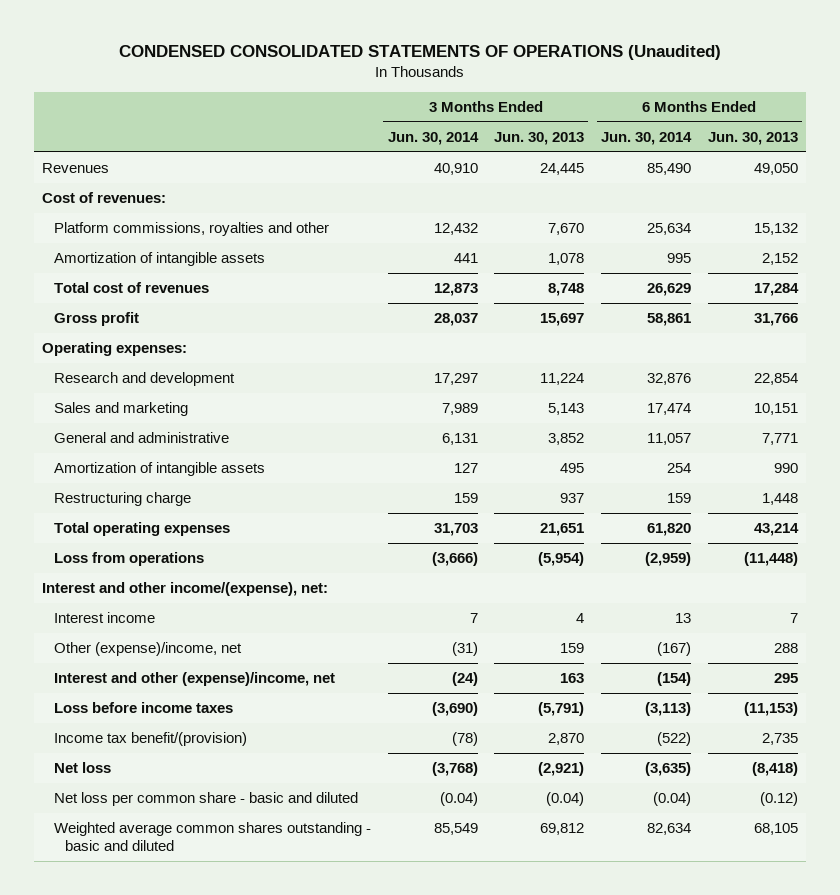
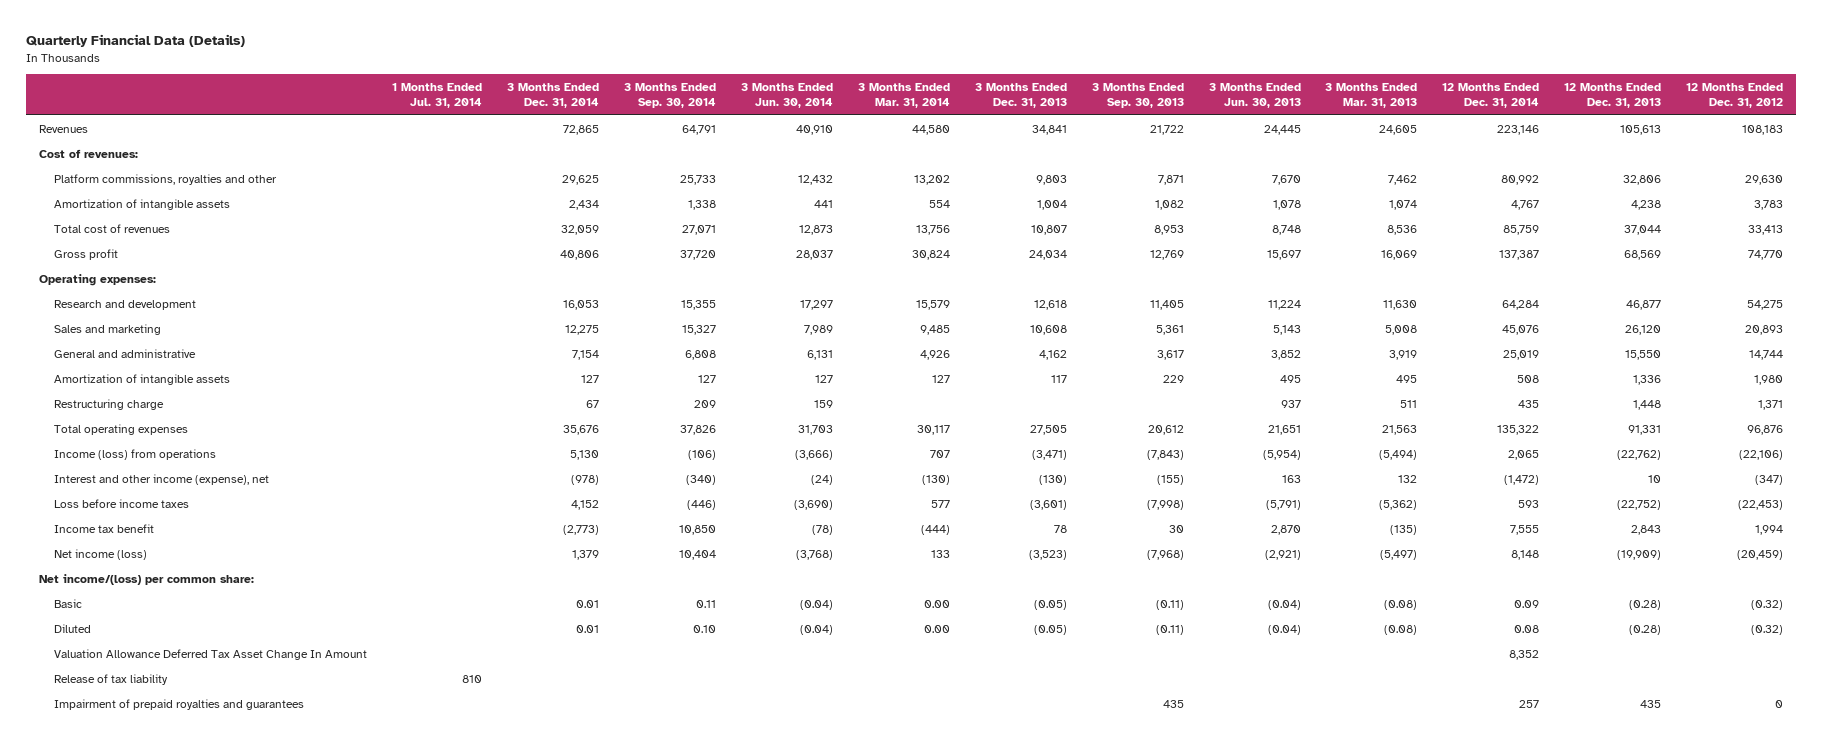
- CONDENSED CONSOLIDATED STATEMENTS OF OPERATIONS (Unaudited)
+ Quarterly Financial Data (Details)
- | 3 Months Ended Jun. 30, 2014 | 3 Months Ended Jun. 30, 2013 | 6 Months Ended Jun. 30, 2014 | 6 Months Ended Jun. 30, 2013
+ | 1 Months Ended Jul. 31, 2014 | 3 Months Ended Dec. 31, 2014 | 3 Months Ended Sep. 30, 2014 | 3 Months Ended Jun. 30, 2014 | 3 Months Ended Mar. 31, 2014 | 3 Months Ended Dec. 31, 2013 | 3 Months Ended Sep. 30, 2013 | 3 Months Ended Jun. 30, 2013 | 3 Months Ended Mar. 31, 2013 | 12 Months Ended Dec. 31, 2014 | 12 Months Ended Dec. 31, 2013 | 12 Months Ended Dec. 31, 2012
- Loss from operations | (3,666) | (5,954) | (2,959) | (11,448)
- Interest and other income/(expense), net:
- Interest income | 7 | 4 | 13 | 7
- Other (expense)/income, net | (31) | 159 | (167) | 288
- Interest and other (expense)/income, net | (24) | 163 | (154) | 295
+ Income (loss) from operations | | 5,130 | (106) | (3,666) | 707 | (3,471) | (7,843) | (5,954) | (5,494) | 2,065 | (22,762) | (22,106)
+ Interest and other income (expense), net | | (978) | (340) | (24) | (130) | (130) | (155) | 163 | 132 | (1,472) | 10 | (347)
- Income tax benefit/(provision) | (78) | 2,870 | (522) | 2,735
- Net loss | (3,768) | (2,921) | (3,635) | (8,418)
- Net loss per common share - basic and diluted | (0.04) | (0.04) | (0.04) | (0.12)
- Weighted average common shares outstanding - basic and diluted | 85,549 | 69,812 | 82,634 | 68,105
+ Income tax benefit | | (2,773) | 10,850 | (78) | (444) | 78 | 30 | 2,870 | (135) | 7,555 | 2,843 | 1,994
+ Net income (loss) | | 1,379 | 10,404 | (3,768) | 133 | (3,523) | (7,968) | (2,921) | (5,497) | 8,148 | (19,909) | (20,459)
+ Net income/(loss) per common share:
+ Basic | | 0.01 | 0.11 | (0.04) | 0.00 | (0.05) | (0.11) | (0.04) | (0.08) | 0.09 | (0.28) | (0.32)
+ Diluted | | 0.01 | 0.10 | (0.04) | 0.00 | (0.05) | (0.11) | (0.04) | (0.08) | 0.08 | (0.28) | (0.32)
+ Valuation Allowance Deferred Tax Asset Change In Amount | | | | | | | | | | 8,352 | |
+ Release of tax liability | 810 | | | | | | | | | | |
+ Impairment of prepaid royalties and guarantees | | | | | | | 435 | | | 257 | 435 | 0

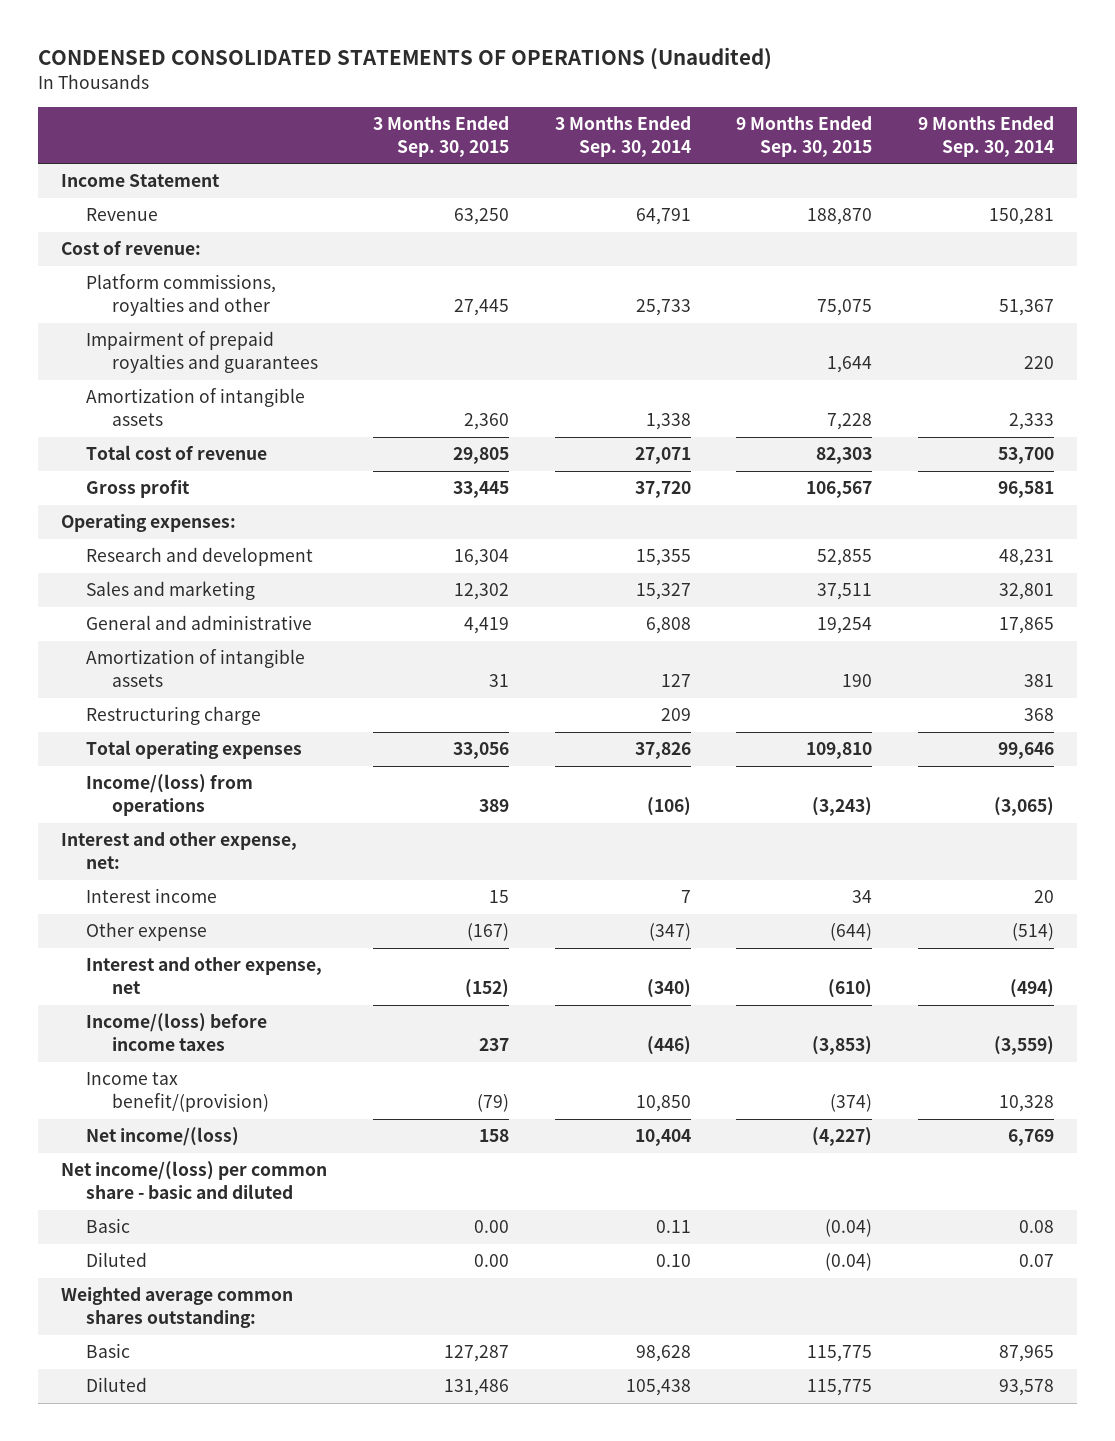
- Quarterly Financial Data (Details)
+ CONDENSED CONSOLIDATED STATEMENTS OF OPERATIONS (Unaudited)
- | 1 Months Ended Jul. 31, 2014 | 3 Months Ended Dec. 31, 2014 | 3 Months Ended Sep. 30, 2014 | 3 Months Ended Jun. 30, 2014 | 3 Months Ended Mar. 31, 2014 | 3 Months Ended Dec. 31, 2013 | 3 Months Ended Sep. 30, 2013 | 3 Months Ended Jun. 30, 2013 | 3 Months Ended Mar. 31, 2013 | 12 Months Ended Dec. 31, 2014 | 12 Months Ended Dec. 31, 2013 | 12 Months Ended Dec. 31, 2012
+ | 3 Months Ended Sep. 30, 2015 | 3 Months Ended Sep. 30, 2014 | 9 Months Ended Sep. 30, 2015 | 9 Months Ended Sep. 30, 2014
- Revenues | | 72,865 | 64,791 | 40,910 | 44,580 | 34,841 | 21,722 | 24,445 | 24,605 | 223,146 | 105,613 | 108,183
- Cost of revenues:
+ Income Statement
+ Revenue | 63,250 | 64,791 | 188,870 | 150,281
+ Cost of revenue:
moved up: Impairment of prepaid royalties and guarantees | | | 1,644 | 220
- Total cost of revenues | | 32,059 | 27,071 | 12,873 | 13,756 | 10,807 | 8,953 | 8,748 | 8,536 | 85,759 | 37,044 | 33,413
+ Total cost of revenue | 29,805 | 27,071 | 82,303 | 53,700
- Income (loss) from operations | | 5,130 | (106) | (3,666) | 707 | (3,471) | (7,843) | (5,954) | (5,494) | 2,065 | (22,762) | (22,106)
- Interest and other income (expense), net | | (978) | (340) | (24) | (130) | (130) | (155) | 163 | 132 | (1,472) | 10 | (347)
- Loss before income taxes | | 4,152 | (446) | (3,690) | 577 | (3,601) | (7,998) | (5,791) | (5,362) | 593 | (22,752) | (22,453)
- Income tax benefit | | (2,773) | 10,850 | (78) | (444) | 78 | 30 | 2,870 | (135) | 7,555 | 2,843 | 1,994
- Net income (loss) | | 1,379 | 10,404 | (3,768) | 133 | (3,523) | (7,968) | (2,921) | (5,497) | 8,148 | (19,909) | (20,459)
- Net income/(loss) per common share:
+ Income/(loss) from operations | 389 | (106) | (3,243) | (3,065)
+ Interest and other expense, net:
+ Interest income | 15 | 7 | 34 | 20
+ Other expense | (167) | (347) | (644) | (514)
+ Interest and other expense, net | (152) | (340) | (610) | (494)
+ Income/(loss) before income taxes | 237 | (446) | (3,853) | (3,559)
+ Income tax benefit/(provision) | (79) | 10,850 | (374) | 10,328
+ Net income/(loss) | 158 | 10,404 | (4,227) | 6,769
+ Net income/(loss) per common share - basic and diluted
- Valuation Allowance Deferred Tax Asset Change In Amount | | | | | | | | | | 8,352 | |
- Release of tax liability | 810 | | | | | | | | | | |
+ Weighted average common shares outstanding:
+ Basic | 127,287 | 98,628 | 115,775 | 87,965
+ Diluted | 131,486 | 105,438 | 115,775 | 93,578

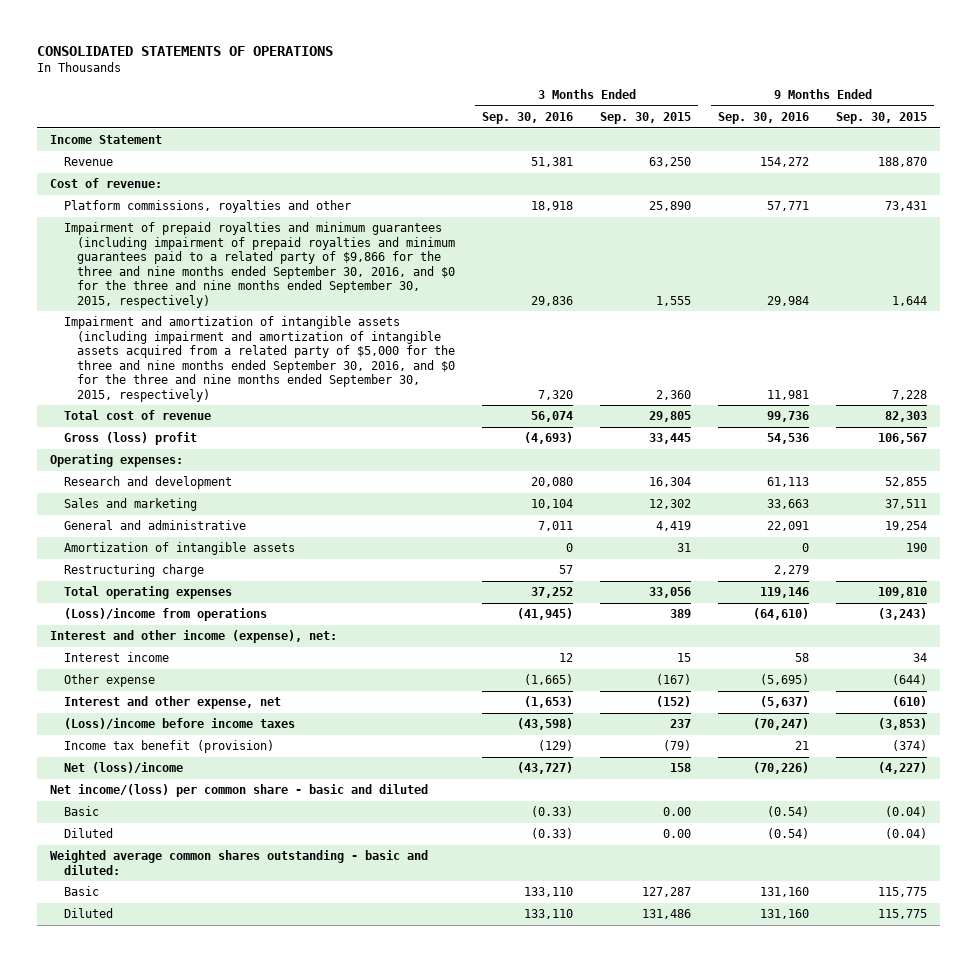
- CONDENSED CONSOLIDATED STATEMENTS OF OPERATIONS (Unaudited)
+ CONSOLIDATED STATEMENTS OF OPERATIONS
- | 3 Months Ended Sep. 30, 2015 | 3 Months Ended Sep. 30, 2014 | 9 Months Ended Sep. 30, 2015 | 9 Months Ended Sep. 30, 2014
+ | 3 Months Ended Sep. 30, 2016 | 3 Months Ended Sep. 30, 2015 | 9 Months Ended Sep. 30, 2016 | 9 Months Ended Sep. 30, 2015
- Platform commissions, royalties and other | 27,445 | 25,733 | 75,075 | 51,367
- Impairment of prepaid royalties and guarantees | | | 1,644 | 220
- Amortization of intangible assets | 2,360 | 1,338 | 7,228 | 2,333
+ Platform commissions, royalties and other | 18,918 | 25,890 | 57,771 | 73,431
+ Impairment of prepaid royalties and minimum guarantees (including impairment of prepaid royalties and minimum guarantees paid to a related party of $9,866 for the three and nine months ended September 30, 2016, and $0 for the three and nine months ended September 30, 2015, respectively) | 29,836 | 1,555 | 29,984 | 1,644
+ Impairment and amortization of intangible assets (including impairment and amortization of intangible assets acquired from a related party of $5,000 for the three and nine months ended September 30, 2016, and $0 for the three and nine months ended September 30, 2015, respectively) | 7,320 | 2,360 | 11,981 | 7,228
- Gross profit | 33,445 | 37,720 | 106,567 | 96,581
+ Gross (loss) profit | (4,693) | 33,445 | 54,536 | 106,567
- Income/(loss) from operations | 389 | (106) | (3,243) | (3,065)
- Interest and other expense, net:
+ (Loss)/income from operations | (41,945) | 389 | (64,610) | (3,243)
+ Interest and other income (expense), net:
- Income/(loss) before income taxes | 237 | (446) | (3,853) | (3,559)
- Income tax benefit/(provision) | (79) | 10,850 | (374) | 10,328
- Net income/(loss) | 158 | 10,404 | (4,227) | 6,769
+ (Loss)/income before income taxes | (43,598) | 237 | (70,247) | (3,853)
+ Income tax benefit (provision) | (129) | (79) | 21 | (374)
+ Net (loss)/income | (43,727) | 158 | (70,226) | (4,227)
- Weighted average common shares outstanding:
+ Weighted average common shares outstanding - basic and diluted:

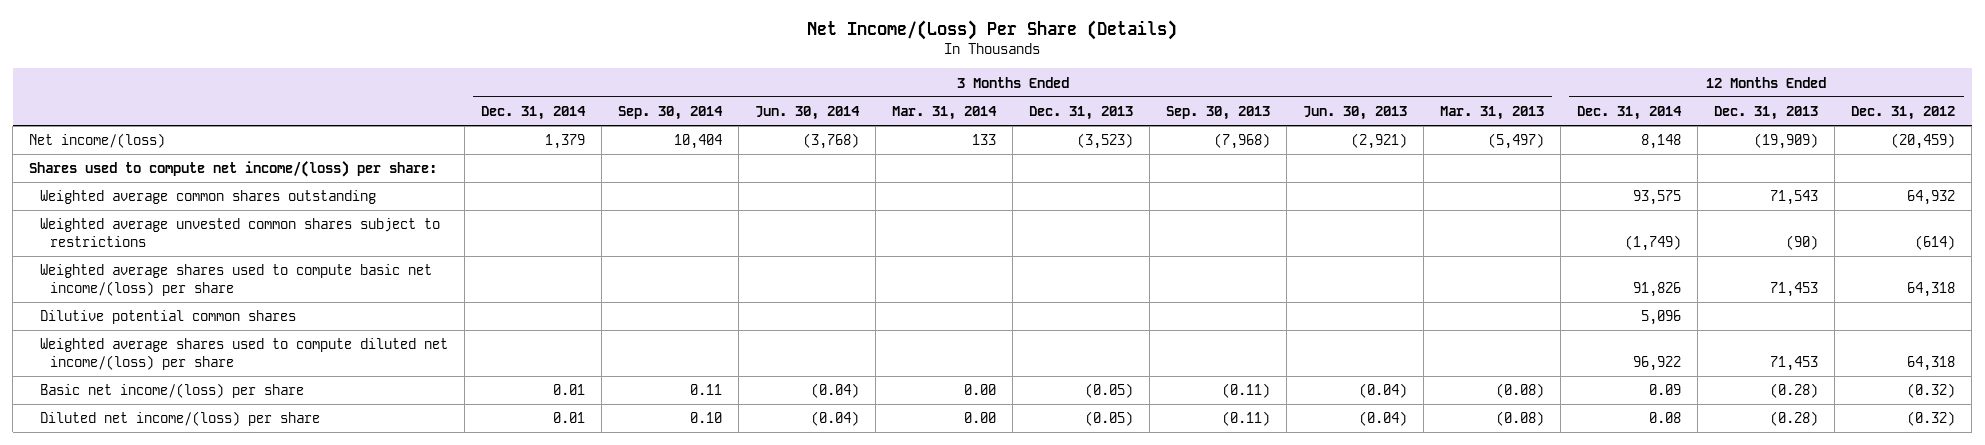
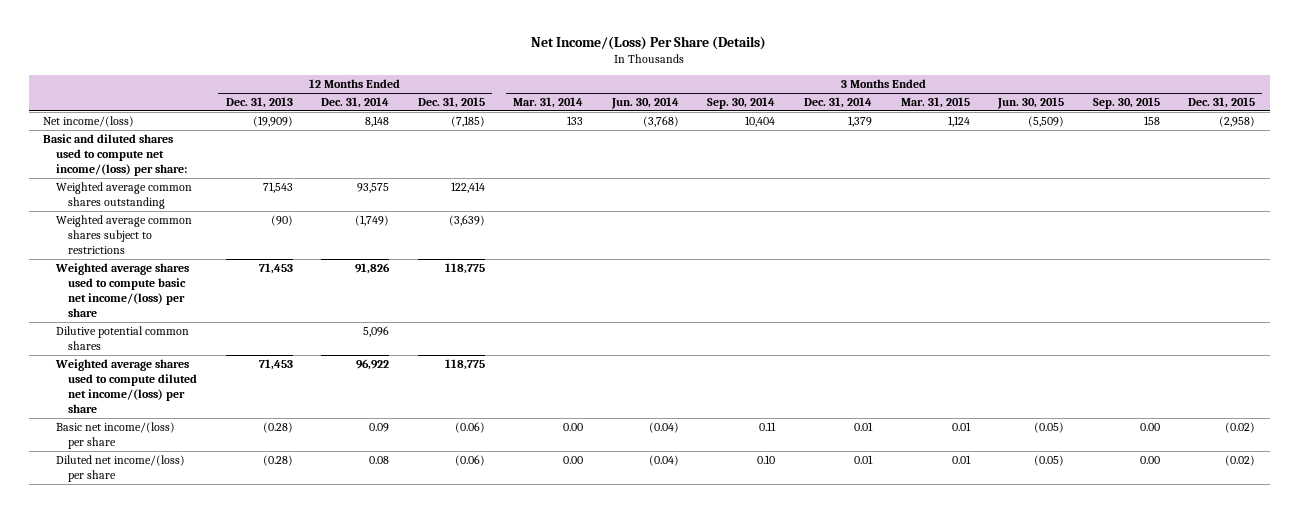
- | 3 Months Ended Dec. 31, 2014 | 3 Months Ended Sep. 30, 2014 | 3 Months Ended Jun. 30, 2014 | 3 Months Ended Mar. 31, 2014 | 3 Months Ended Dec. 31, 2013 | 3 Months Ended Sep. 30, 2013 | 3 Months Ended Jun. 30, 2013 | 3 Months Ended Mar. 31, 2013 | 12 Months Ended Dec. 31, 2014 | 12 Months Ended Dec. 31, 2013 | 12 Months Ended Dec. 31, 2012
+ | 12 Months Ended Dec. 31, 2013 | 12 Months Ended Dec. 31, 2014 | 12 Months Ended Dec. 31, 2015 | 3 Months Ended Mar. 31, 2014 | 3 Months Ended Jun. 30, 2014 | 3 Months Ended Sep. 30, 2014 | 3 Months Ended Dec. 31, 2014 | 3 Months Ended Mar. 31, 2015 | 3 Months Ended Jun. 30, 2015 | 3 Months Ended Sep. 30, 2015 | 3 Months Ended Dec. 31, 2015
- Shares used to compute net income/(loss) per share:
+ Basic and diluted shares used to compute net income/(loss) per share:
- Weighted average unvested common shares subject to restrictions | | | | | | | | | (1,749) | (90) | (614)
+ Weighted average common shares subject to restrictions | (90) | (1,749) | (3,639) | | | | | | | |

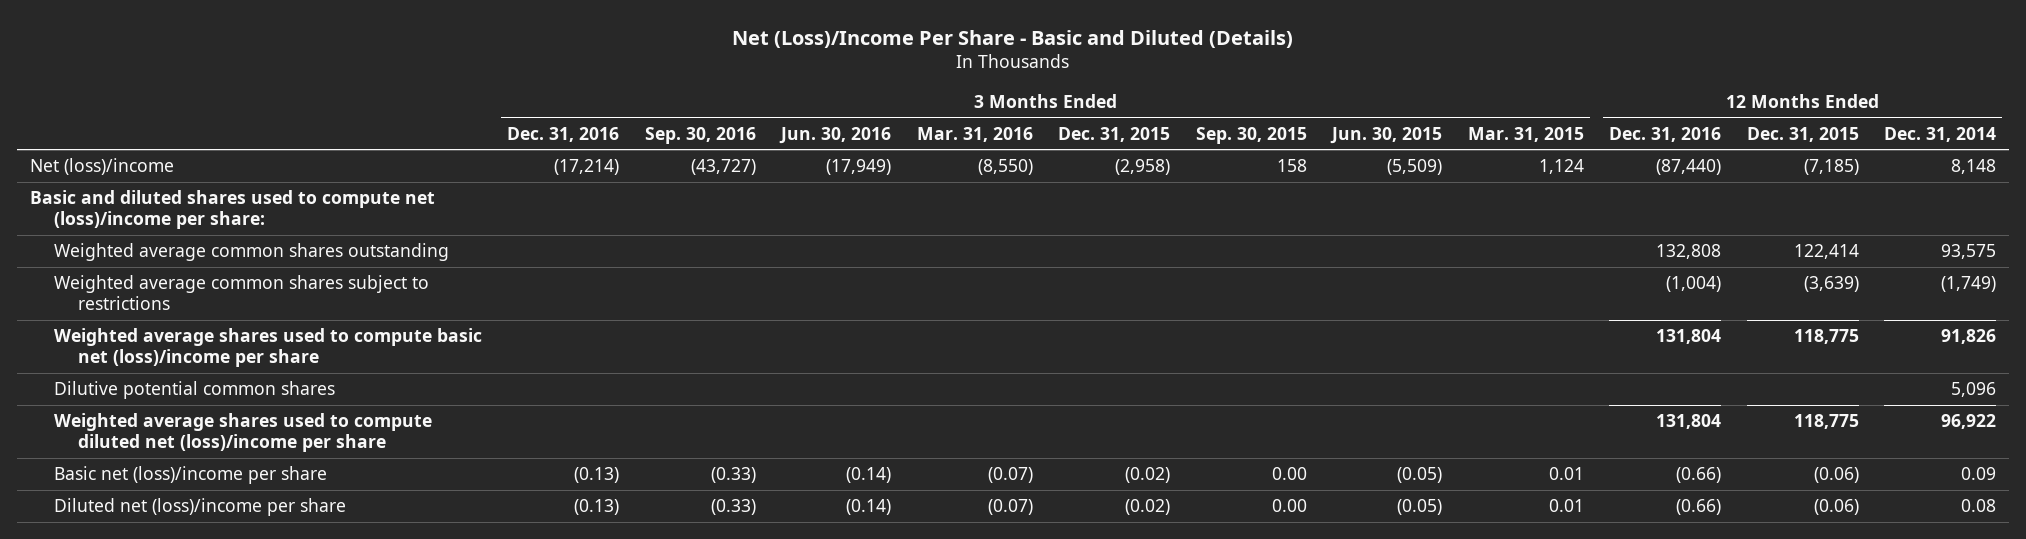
- Net Income/(Loss) Per Share (Details)
+ Net (Loss)/Income Per Share - Basic and Diluted (Details)
- | 12 Months Ended Dec. 31, 2013 | 12 Months Ended Dec. 31, 2014 | 12 Months Ended Dec. 31, 2015 | 3 Months Ended Mar. 31, 2014 | 3 Months Ended Jun. 30, 2014 | 3 Months Ended Sep. 30, 2014 | 3 Months Ended Dec. 31, 2014 | 3 Months Ended Mar. 31, 2015 | 3 Months Ended Jun. 30, 2015 | 3 Months Ended Sep. 30, 2015 | 3 Months Ended Dec. 31, 2015
+ | 3 Months Ended Dec. 31, 2016 | 3 Months Ended Sep. 30, 2016 | 3 Months Ended Jun. 30, 2016 | 3 Months Ended Mar. 31, 2016 | 3 Months Ended Dec. 31, 2015 | 3 Months Ended Sep. 30, 2015 | 3 Months Ended Jun. 30, 2015 | 3 Months Ended Mar. 31, 2015 | 12 Months Ended Dec. 31, 2016 | 12 Months Ended Dec. 31, 2015 | 12 Months Ended Dec. 31, 2014
- Net income/(loss) | (19,909) | 8,148 | (7,185) | 133 | (3,768) | 10,404 | 1,379 | 1,124 | (5,509) | 158 | (2,958)
- Basic and diluted shares used to compute net income/(loss) per share:
+ Net (loss)/income | (17,214) | (43,727) | (17,949) | (8,550) | (2,958) | 158 | (5,509) | 1,124 | (87,440) | (7,185) | 8,148
+ Basic and diluted shares used to compute net (loss)/income per share:
- Weighted average shares used to compute basic net income/(loss) per share | 71,453 | 91,826 | 118,775 | | | | | | | |
+ Weighted average shares used to compute basic net (loss)/income per share | | | | | | | | | 131,804 | 118,775 | 91,826
- Weighted average shares used to compute diluted net income/(loss) per share | 71,453 | 96,922 | 118,775 | | | | | | | |
- Basic net income/(loss) per share | (0.28) | 0.09 | (0.06) | 0.00 | (0.04) | 0.11 | 0.01 | 0.01 | (0.05) | 0.00 | (0.02)
- Diluted net income/(loss) per share | (0.28) | 0.08 | (0.06) | 0.00 | (0.04) | 0.10 | 0.01 | 0.01 | (0.05) | 0.00 | (0.02)
+ Weighted average shares used to compute diluted net (loss)/income per share | | | | | | | | | 131,804 | 118,775 | 96,922
+ Basic net (loss)/income per share | (0.13) | (0.33) | (0.14) | (0.07) | (0.02) | 0.00 | (0.05) | 0.01 | (0.66) | (0.06) | 0.09
+ Diluted net (loss)/income per share | (0.13) | (0.33) | (0.14) | (0.07) | (0.02) | 0.00 | (0.05) | 0.01 | (0.66) | (0.06) | 0.08

